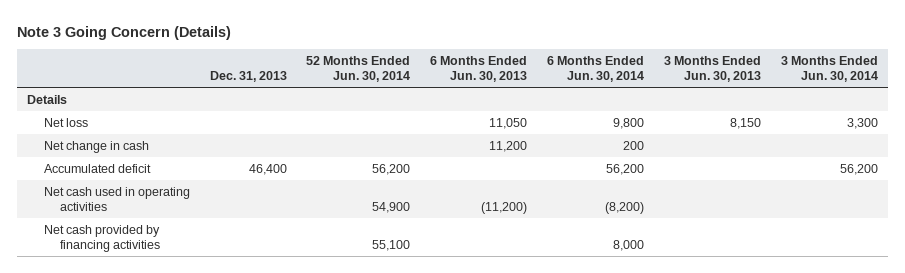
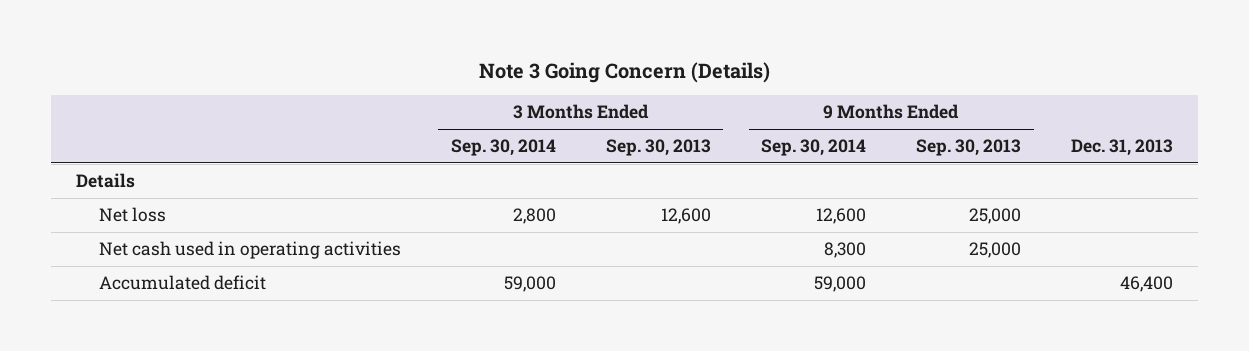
- | Dec. 31, 2013 | 52 Months Ended Jun. 30, 2014 | 6 Months Ended Jun. 30, 2013 | 6 Months Ended Jun. 30, 2014 | 3 Months Ended Jun. 30, 2013 | 3 Months Ended Jun. 30, 2014
+ | 3 Months Ended Sep. 30, 2014 | 3 Months Ended Sep. 30, 2013 | 9 Months Ended Sep. 30, 2014 | 9 Months Ended Sep. 30, 2013 | Dec. 31, 2013
- Net change in cash | | | 11,200 | 200 | |
- Net cash provided by financing activities | | 55,100 | | 8,000 | |
moved down: Accumulated deficit | 59,000 | | 59,000 | | 46,400

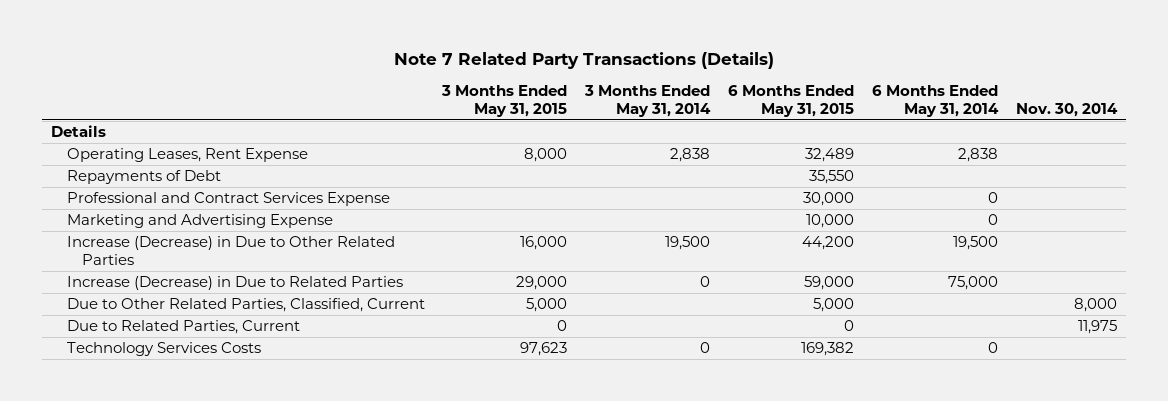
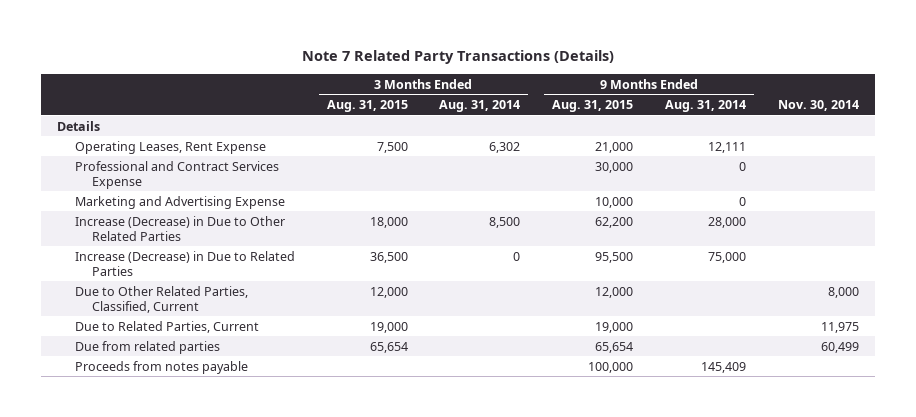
- | 3 Months Ended May 31, 2015 | 3 Months Ended May 31, 2014 | 6 Months Ended May 31, 2015 | 6 Months Ended May 31, 2014 | Nov. 30, 2014
+ | 3 Months Ended Aug. 31, 2015 | 3 Months Ended Aug. 31, 2014 | 9 Months Ended Aug. 31, 2015 | 9 Months Ended Aug. 31, 2014 | Nov. 30, 2014
- Repayments of Debt | | | 35,550 | |
- Technology Services Costs | 97,623 | 0 | 169,382 | 0 |
+ Due from related parties | 65,654 | | 65,654 | | 60,499
+ Proceeds from notes payable | | | 100,000 | 145,409 |

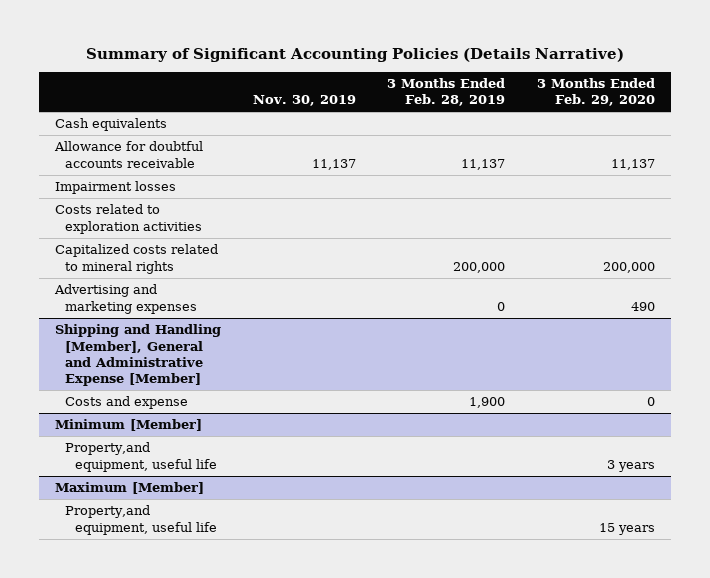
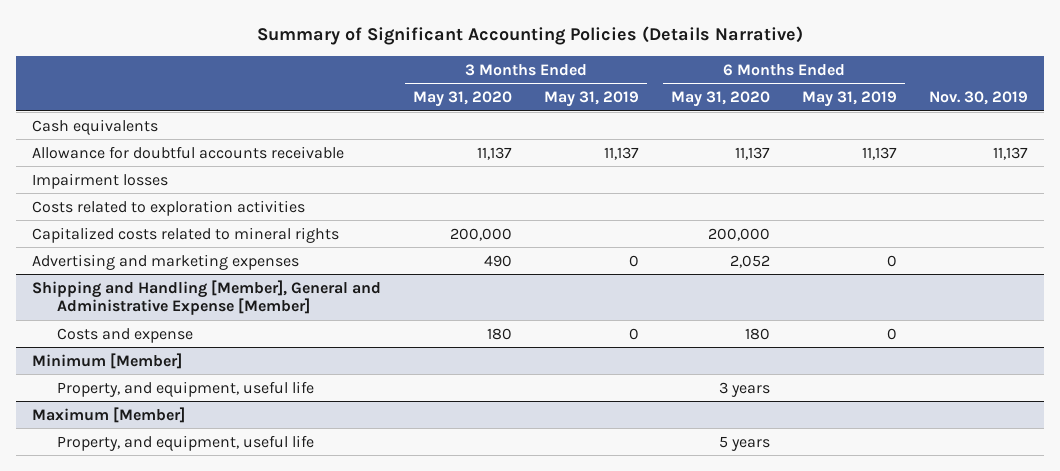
- | Nov. 30, 2019 | 3 Months Ended Feb. 28, 2019 | 3 Months Ended Feb. 29, 2020
+ | 3 Months Ended May 31, 2020 | 3 Months Ended May 31, 2019 | 6 Months Ended May 31, 2020 | 6 Months Ended May 31, 2019 | Nov. 30, 2019
@ Minimum [Member]
- Property,and equipment, useful life | | | 3 years
+ Property, and equipment, useful life | | | 3 years | |
@ Maximum [Member]
- Property,and equipment, useful life | | | 15 years
+ Property, and equipment, useful life | | | 5 years | |

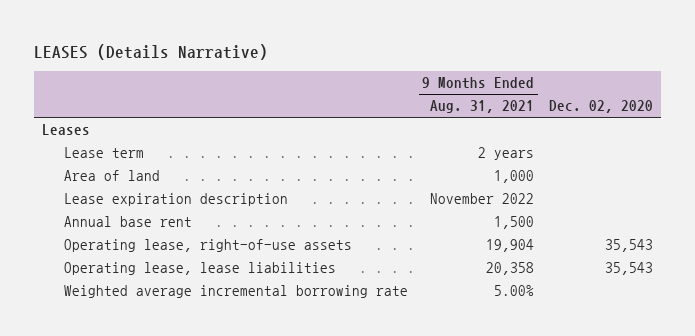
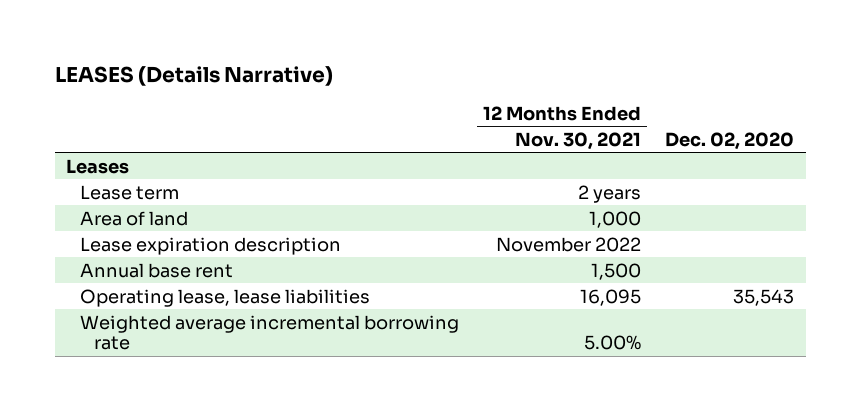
- | 9 Months Ended Aug. 31, 2021 | Dec. 02, 2020
+ | 12 Months Ended Nov. 30, 2021 | Dec. 02, 2020
- Operating lease, right-of-use assets | 19,904 | 35,543

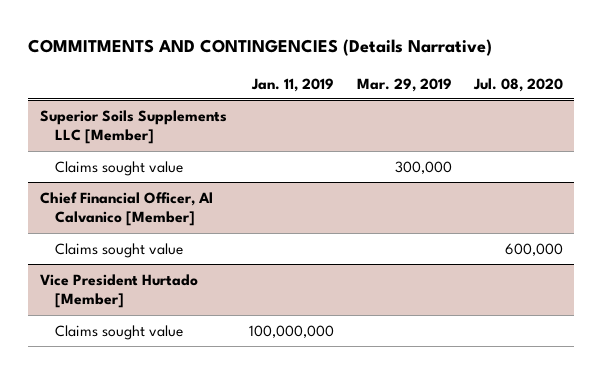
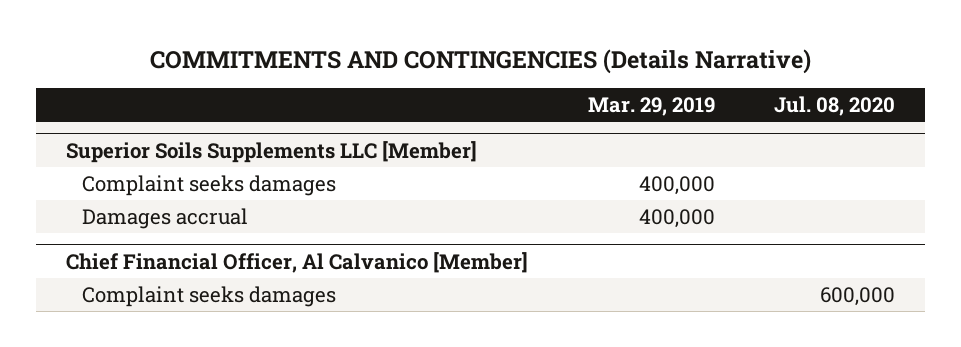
- | Jan. 11, 2019 | Mar. 29, 2019 | Jul. 08, 2020
+ | Mar. 29, 2019 | Jul. 08, 2020
@ Superior Soils Supplements LLC [Member]
- Claims sought value | | 300,000 |
+ Complaint seeks damages | 400,000 |
+ Damages accrual | 400,000 |
@ Chief Financial Officer, Al Calvanico [Member]
- Claims sought value | | | 600,000
- Vice President Hurtado [Member]
- Claims sought value | 100,000,000 | |
@ Chief Financial Officer, Al Calvanico [Member]
+ Complaint seeks damages | | 600,000

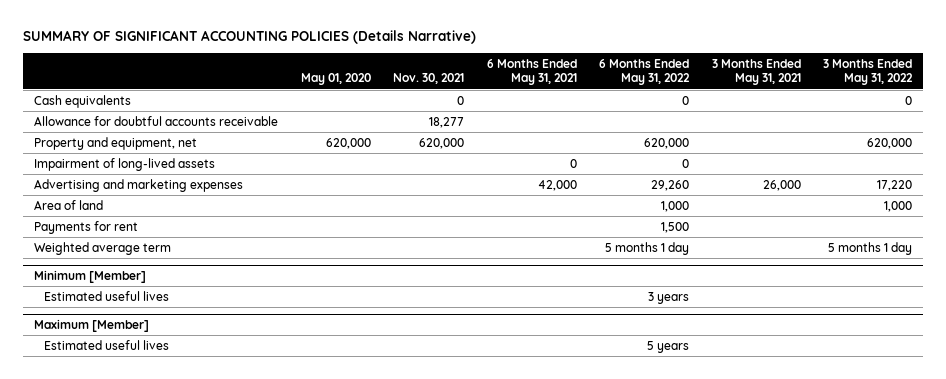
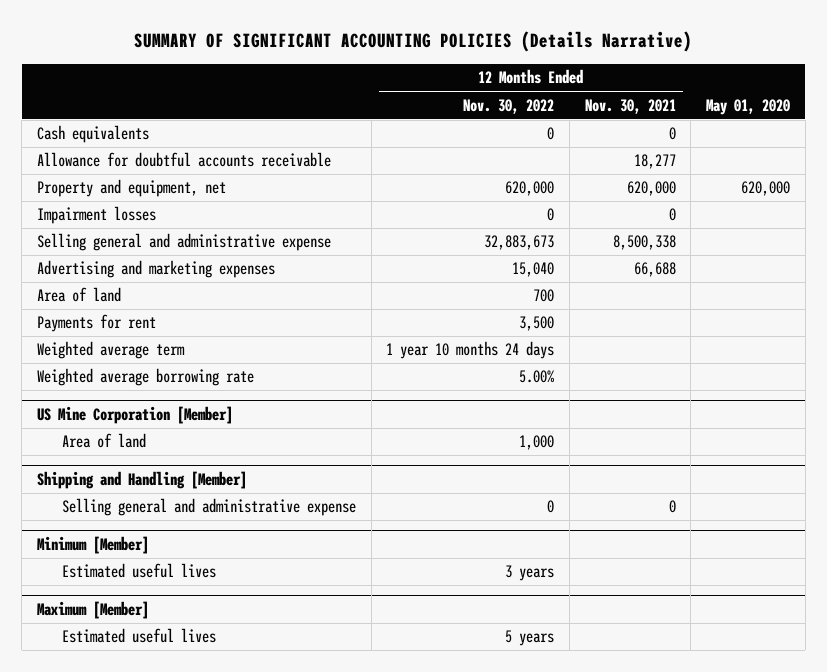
- | May 01, 2020 | Nov. 30, 2021 | 6 Months Ended May 31, 2021 | 6 Months Ended May 31, 2022 | 3 Months Ended May 31, 2021 | 3 Months Ended May 31, 2022
+ | 12 Months Ended Nov. 30, 2022 | 12 Months Ended Nov. 30, 2021 | May 01, 2020
- Impairment of long-lived assets | | | 0 | 0 | |
+ Impairment losses | 0 | 0 |
+ Selling general and administrative expense | 32,883,673 | 8,500,338 |
+ Weighted average borrowing rate | 5.00% | |
+ US Mine Corporation [Member]
+ Area of land | 1,000 | |
+ Shipping and Handling [Member]
+ Selling general and administrative expense | 0 | 0 |

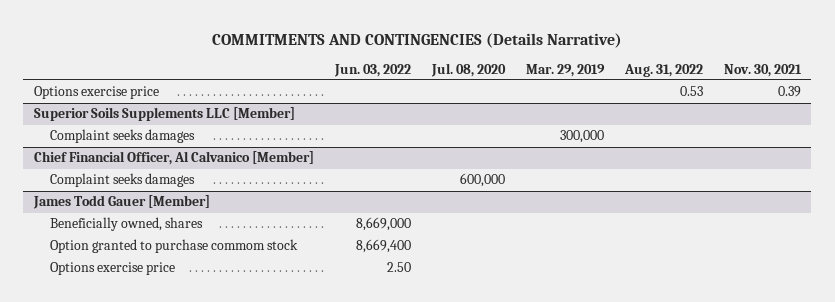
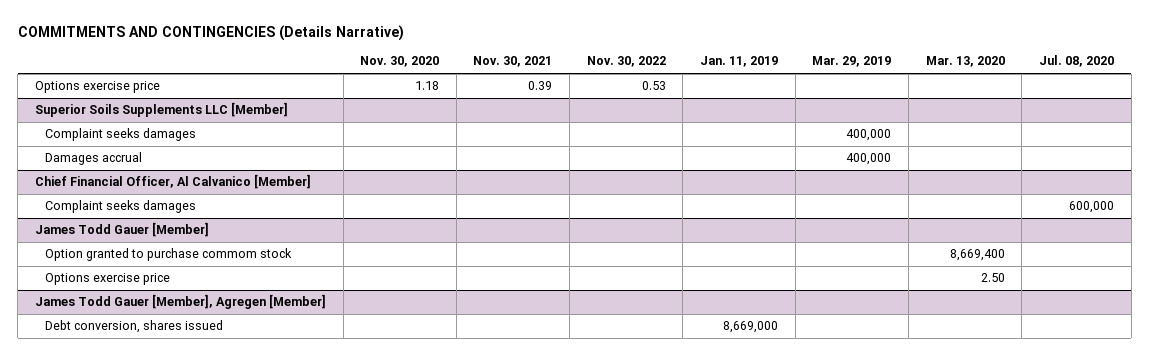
- | Jun. 03, 2022 | Jul. 08, 2020 | Mar. 29, 2019 | Aug. 31, 2022 | Nov. 30, 2021
+ | Nov. 30, 2020 | Nov. 30, 2021 | Nov. 30, 2022 | Jan. 11, 2019 | Mar. 29, 2019 | Mar. 13, 2020 | Jul. 08, 2020
@ Superior Soils Supplements LLC [Member]
- Complaint seeks damages | | | 300,000 | |
+ Complaint seeks damages | | | | | 400,000 | |
+ Damages accrual | | | | | 400,000 | |
@ James Todd Gauer [Member]
- Beneficially owned, shares | 8,669,000 | | | |
+ James Todd Gauer [Member], Agregen [Member]
+ Debt conversion, shares issued | | | | 8,669,000 | | |

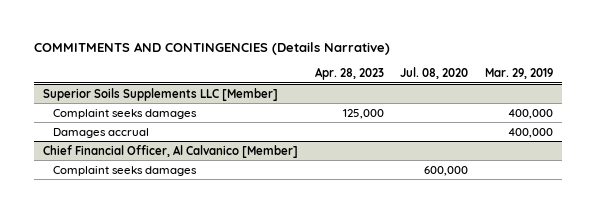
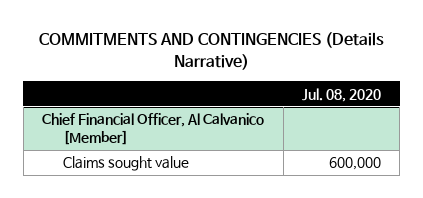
- | Apr. 28, 2023 | Jul. 08, 2020 | Mar. 29, 2019
+ | Jul. 08, 2020
- Superior Soils Supplements LLC [Member]
- Complaint seeks damages | 125,000 | | 400,000
- Damages accrual | | | 400,000
@ Chief Financial Officer, Al Calvanico [Member]
- Complaint seeks damages | | 600,000 |
+ Claims sought value | 600,000

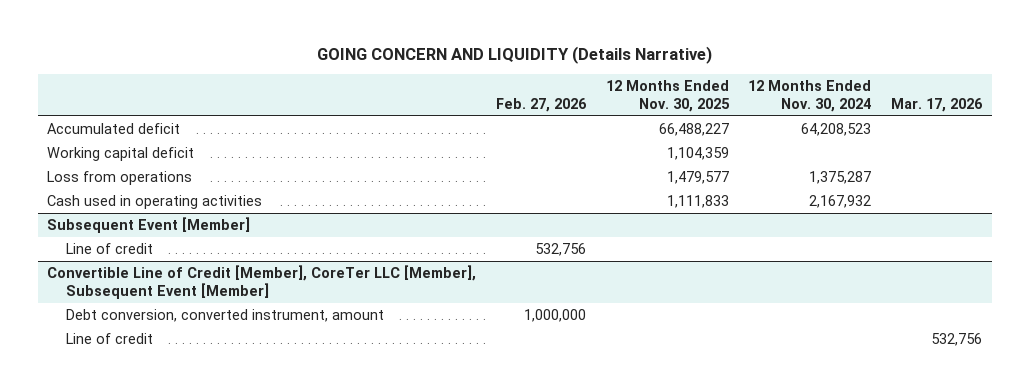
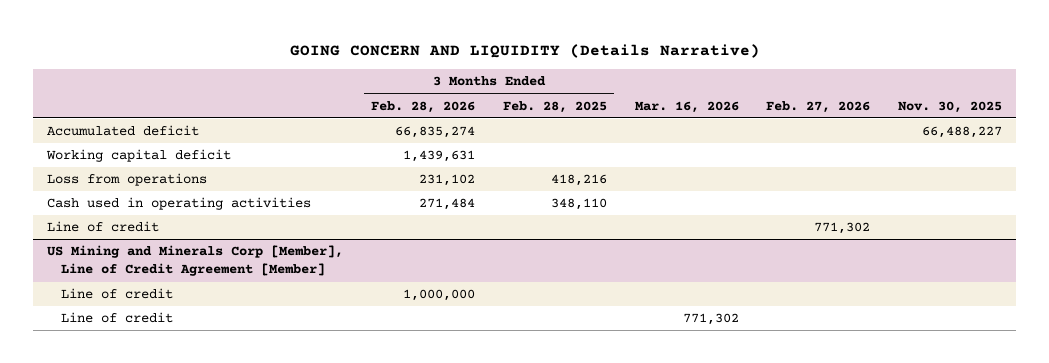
- | Feb. 27, 2026 | 12 Months Ended Nov. 30, 2025 | 12 Months Ended Nov. 30, 2024 | Mar. 17, 2026
+ | 3 Months Ended Feb. 28, 2026 | 3 Months Ended Feb. 28, 2025 | Mar. 16, 2026 | Feb. 27, 2026 | Nov. 30, 2025
- Subsequent Event [Member]
- Line of credit | 532,756 | | |
- Convertible Line of Credit [Member], CoreTer LLC [Member], Subsequent Event [Member]
- Debt conversion, converted instrument, amount | 1,000,000 | | |
- Line of credit | | | | 532,756
+ Line of credit | | | | 771,302 |
+ US Mining and Minerals Corp [Member], Line of Credit Agreement [Member]
+ Line of credit | 1,000,000 | | | |
+ Line of credit | | | 771,302 | |

